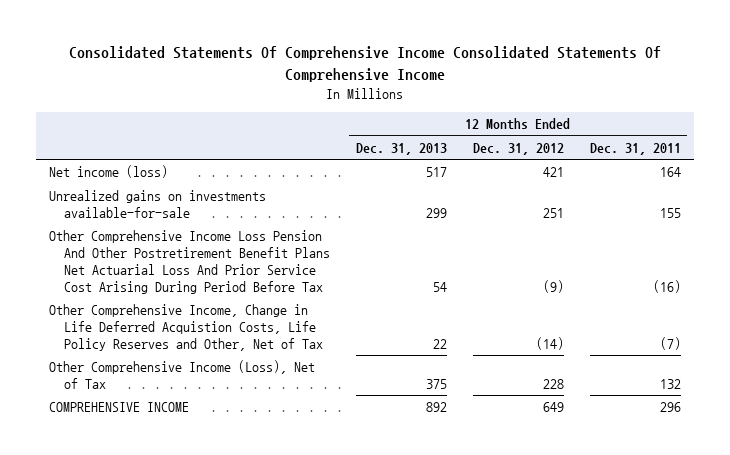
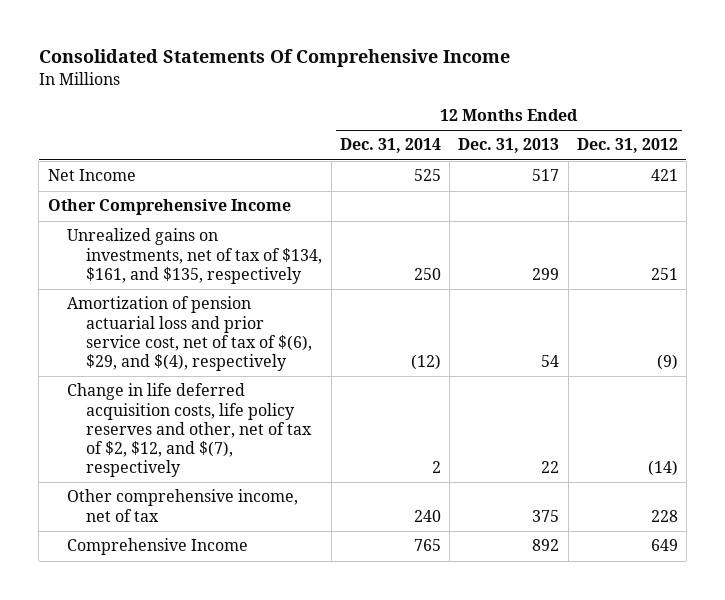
- Consolidated Statements Of Comprehensive Income Consolidated Statements Of Comprehensive Income
+ Consolidated Statements Of Comprehensive Income
- | 12 Months Ended Dec. 31, 2013 | 12 Months Ended Dec. 31, 2012 | 12 Months Ended Dec. 31, 2011
+ | 12 Months Ended Dec. 31, 2014 | 12 Months Ended Dec. 31, 2013 | 12 Months Ended Dec. 31, 2012
- Net income (loss) | 517 | 421 | 164
- Unrealized gains on investments available-for-sale | 299 | 251 | 155
- Other Comprehensive Income Loss Pension And Other Postretirement Benefit Plans Net Actuarial Loss And Prior Service Cost Arising During Period Before Tax | 54 | (9) | (16)
- Other Comprehensive Income, Change in Life Deferred Acquistion Costs, Life Policy Reserves and Other, Net of Tax | 22 | (14) | (7)
- Other Comprehensive Income (Loss), Net of Tax | 375 | 228 | 132
- COMPREHENSIVE INCOME | 892 | 649 | 296
+ Net Income | 525 | 517 | 421
+ Other Comprehensive Income
+ Unrealized gains on investments, net of tax of $134, $161, and $135, respectively | 250 | 299 | 251
+ Amortization of pension actuarial loss and prior service cost, net of tax of $(6), $29, and $(4), respectively | (12) | 54 | (9)
+ Change in life deferred acquisition costs, life policy reserves and other, net of tax of $2, $12, and $(7), respectively | 2 | 22 | (14)
+ Other comprehensive income, net of tax | 240 | 375 | 228
+ Comprehensive Income | 765 | 892 | 649

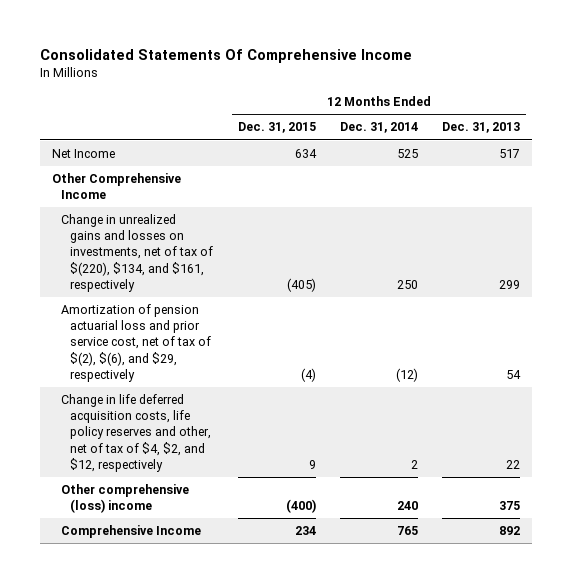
- | 12 Months Ended Dec. 31, 2014 | 12 Months Ended Dec. 31, 2013 | 12 Months Ended Dec. 31, 2012
+ | 12 Months Ended Dec. 31, 2015 | 12 Months Ended Dec. 31, 2014 | 12 Months Ended Dec. 31, 2013
- Unrealized gains on investments, net of tax of $134, $161, and $135, respectively | 250 | 299 | 251
- Amortization of pension actuarial loss and prior service cost, net of tax of $(6), $29, and $(4), respectively | (12) | 54 | (9)
- Change in life deferred acquisition costs, life policy reserves and other, net of tax of $2, $12, and $(7), respectively | 2 | 22 | (14)
- Other comprehensive income, net of tax | 240 | 375 | 228
+ Change in unrealized gains and losses on investments, net of tax of $(220), $134, and $161, respectively | (405) | 250 | 299
+ Amortization of pension actuarial loss and prior service cost, net of tax of $(2), $(6), and $29, respectively | (4) | (12) | 54
+ Change in life deferred acquisition costs, life policy reserves and other, net of tax of $4, $2, and $12, respectively | 9 | 2 | 22
+ Other comprehensive (loss) income | (400) | 240 | 375

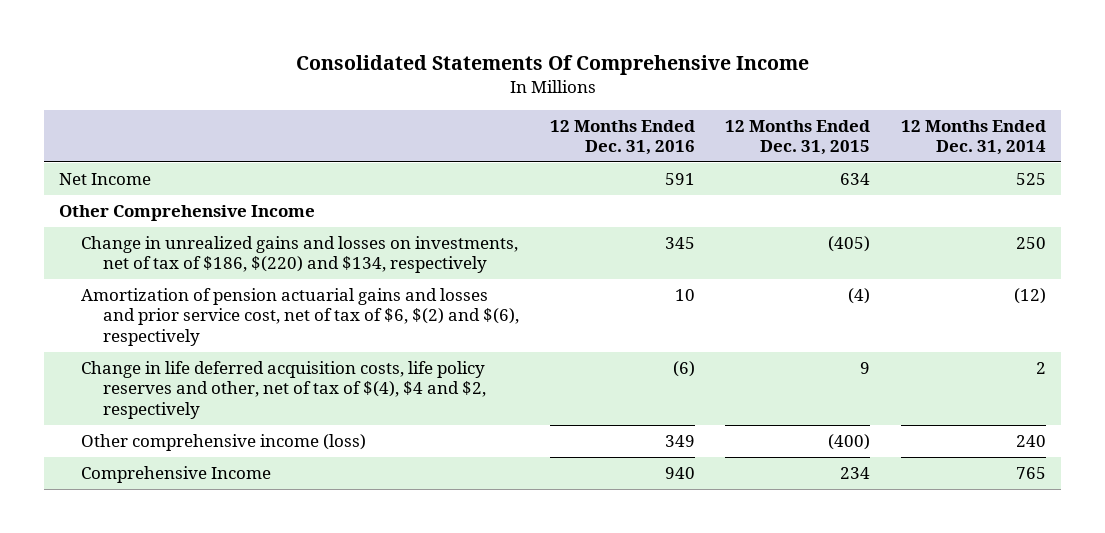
- | 12 Months Ended Dec. 31, 2015 | 12 Months Ended Dec. 31, 2014 | 12 Months Ended Dec. 31, 2013
+ | 12 Months Ended Dec. 31, 2016 | 12 Months Ended Dec. 31, 2015 | 12 Months Ended Dec. 31, 2014
- Change in unrealized gains and losses on investments, net of tax of $(220), $134, and $161, respectively | (405) | 250 | 299
- Amortization of pension actuarial loss and prior service cost, net of tax of $(2), $(6), and $29, respectively | (4) | (12) | 54
- Change in life deferred acquisition costs, life policy reserves and other, net of tax of $4, $2, and $12, respectively | 9 | 2 | 22
- Other comprehensive (loss) income | (400) | 240 | 375
+ Change in unrealized gains and losses on investments, net of tax of $186, $(220) and $134, respectively | 345 | (405) | 250
+ Amortization of pension actuarial gains and losses and prior service cost, net of tax of $6, $(2) and $(6), respectively | 10 | (4) | (12)
+ Change in life deferred acquisition costs, life policy reserves and other, net of tax of $(4), $4 and $2, respectively | (6) | 9 | 2
+ Other comprehensive income (loss) | 349 | (400) | 240

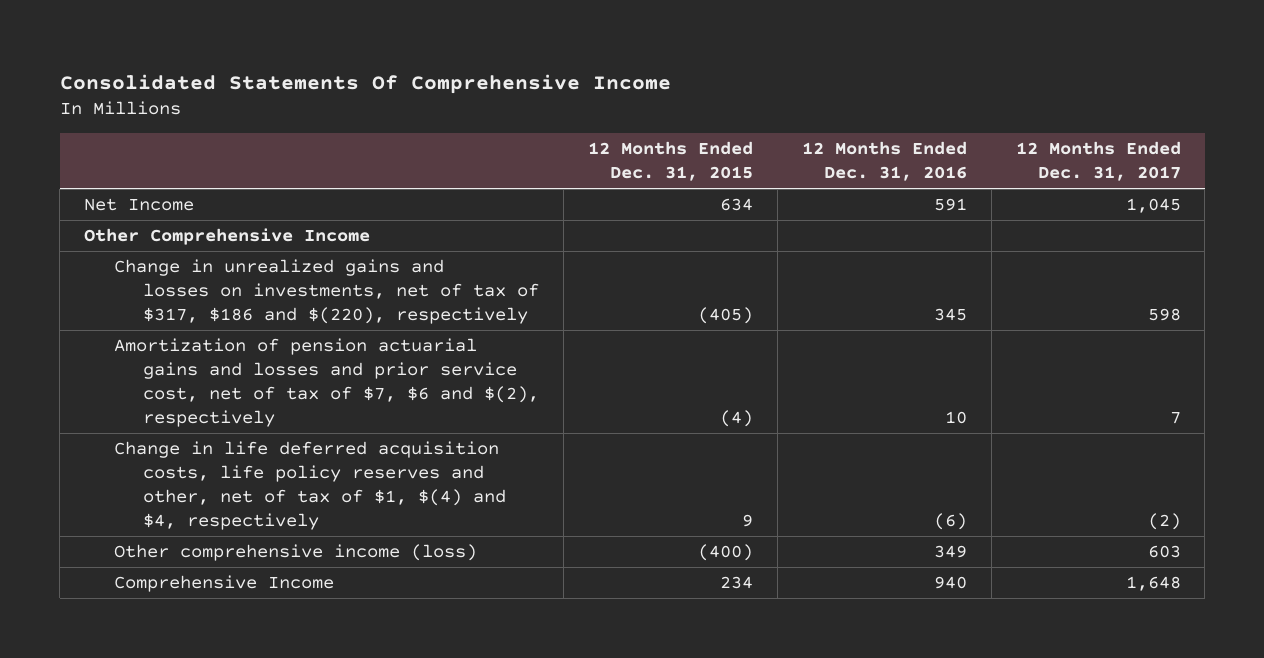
- | 12 Months Ended Dec. 31, 2016 | 12 Months Ended Dec. 31, 2015 | 12 Months Ended Dec. 31, 2014
+ | 12 Months Ended Dec. 31, 2015 | 12 Months Ended Dec. 31, 2016 | 12 Months Ended Dec. 31, 2017
- Change in unrealized gains and losses on investments, net of tax of $186, $(220) and $134, respectively | 345 | (405) | 250
- Amortization of pension actuarial gains and losses and prior service cost, net of tax of $6, $(2) and $(6), respectively | 10 | (4) | (12)
- Change in life deferred acquisition costs, life policy reserves and other, net of tax of $(4), $4 and $2, respectively | (6) | 9 | 2
+ Change in unrealized gains and losses on investments, net of tax of $317, $186 and $(220), respectively | (405) | 345 | 598
+ Amortization of pension actuarial gains and losses and prior service cost, net of tax of $7, $6 and $(2), respectively | (4) | 10 | 7
+ Change in life deferred acquisition costs, life policy reserves and other, net of tax of $1, $(4) and $4, respectively | 9 | (6) | (2)

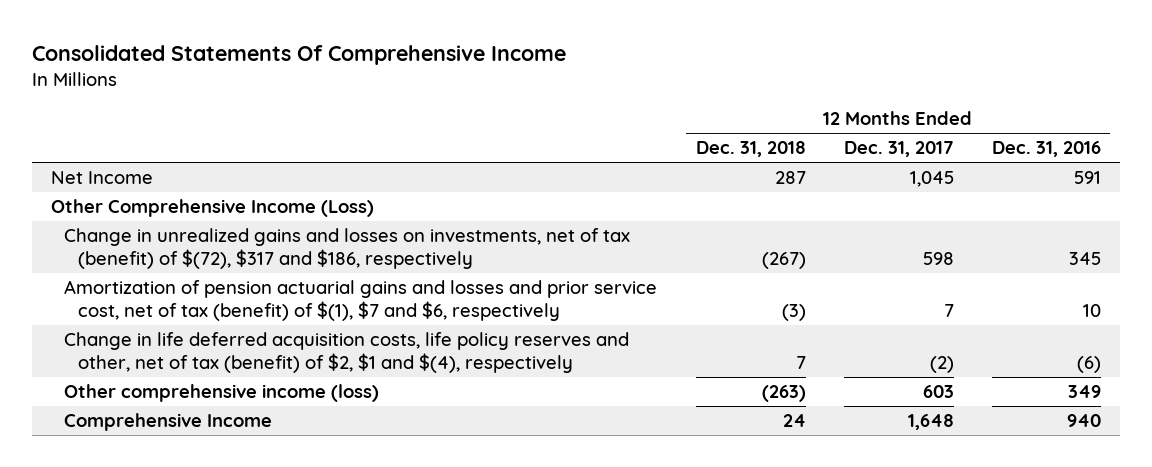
- | 12 Months Ended Dec. 31, 2015 | 12 Months Ended Dec. 31, 2016 | 12 Months Ended Dec. 31, 2017
+ | 12 Months Ended Dec. 31, 2018 | 12 Months Ended Dec. 31, 2017 | 12 Months Ended Dec. 31, 2016
- Other Comprehensive Income
- Change in unrealized gains and losses on investments, net of tax of $317, $186 and $(220), respectively | (405) | 345 | 598
- Amortization of pension actuarial gains and losses and prior service cost, net of tax of $7, $6 and $(2), respectively | (4) | 10 | 7
- Change in life deferred acquisition costs, life policy reserves and other, net of tax of $1, $(4) and $4, respectively | 9 | (6) | (2)
+ Other Comprehensive Income (Loss)
+ Change in unrealized gains and losses on investments, net of tax (benefit) of $(72), $317 and $186, respectively | (267) | 598 | 345
+ Amortization of pension actuarial gains and losses and prior service cost, net of tax (benefit) of $(1), $7 and $6, respectively | (3) | 7 | 10
+ Change in life deferred acquisition costs, life policy reserves and other, net of tax (benefit) of $2, $1 and $(4), respectively | 7 | (2) | (6)

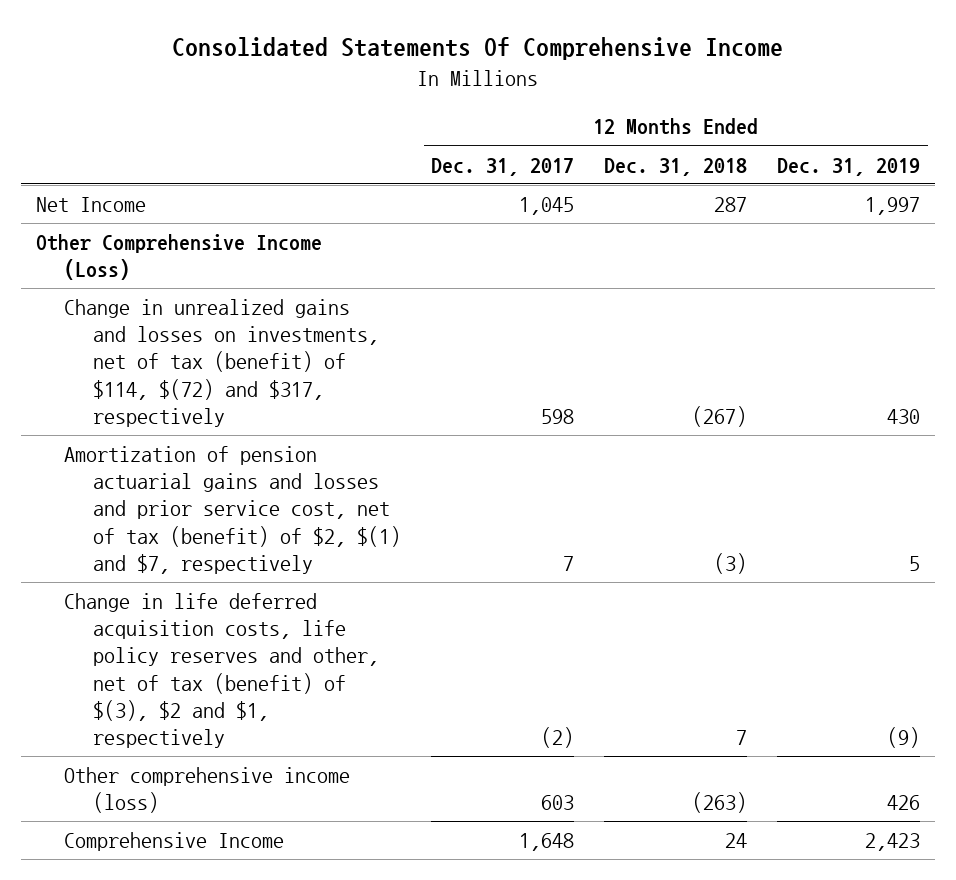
- | 12 Months Ended Dec. 31, 2018 | 12 Months Ended Dec. 31, 2017 | 12 Months Ended Dec. 31, 2016
+ | 12 Months Ended Dec. 31, 2017 | 12 Months Ended Dec. 31, 2018 | 12 Months Ended Dec. 31, 2019
- Change in unrealized gains and losses on investments, net of tax (benefit) of $(72), $317 and $186, respectively | (267) | 598 | 345
- Amortization of pension actuarial gains and losses and prior service cost, net of tax (benefit) of $(1), $7 and $6, respectively | (3) | 7 | 10
- Change in life deferred acquisition costs, life policy reserves and other, net of tax (benefit) of $2, $1 and $(4), respectively | 7 | (2) | (6)
+ Change in unrealized gains and losses on investments, net of tax (benefit) of $114, $(72) and $317, respectively | 598 | (267) | 430
+ Amortization of pension actuarial gains and losses and prior service cost, net of tax (benefit) of $2, $(1) and $7, respectively | 7 | (3) | 5
+ Change in life deferred acquisition costs, life policy reserves and other, net of tax (benefit) of $(3), $2 and $1, respectively | (2) | 7 | (9)

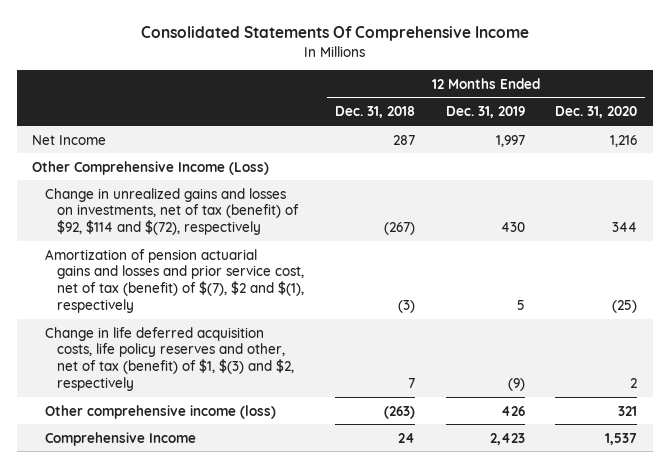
- | 12 Months Ended Dec. 31, 2017 | 12 Months Ended Dec. 31, 2018 | 12 Months Ended Dec. 31, 2019
+ | 12 Months Ended Dec. 31, 2018 | 12 Months Ended Dec. 31, 2019 | 12 Months Ended Dec. 31, 2020
- Change in unrealized gains and losses on investments, net of tax (benefit) of $114, $(72) and $317, respectively | 598 | (267) | 430
- Amortization of pension actuarial gains and losses and prior service cost, net of tax (benefit) of $2, $(1) and $7, respectively | 7 | (3) | 5
- Change in life deferred acquisition costs, life policy reserves and other, net of tax (benefit) of $(3), $2 and $1, respectively | (2) | 7 | (9)
+ Change in unrealized gains and losses on investments, net of tax (benefit) of $92, $114 and $(72), respectively | (267) | 430 | 344
+ Amortization of pension actuarial gains and losses and prior service cost, net of tax (benefit) of $(7), $2 and $(1), respectively | (3) | 5 | (25)
+ Change in life deferred acquisition costs, life policy reserves and other, net of tax (benefit) of $1, $(3) and $2, respectively | 7 | (9) | 2

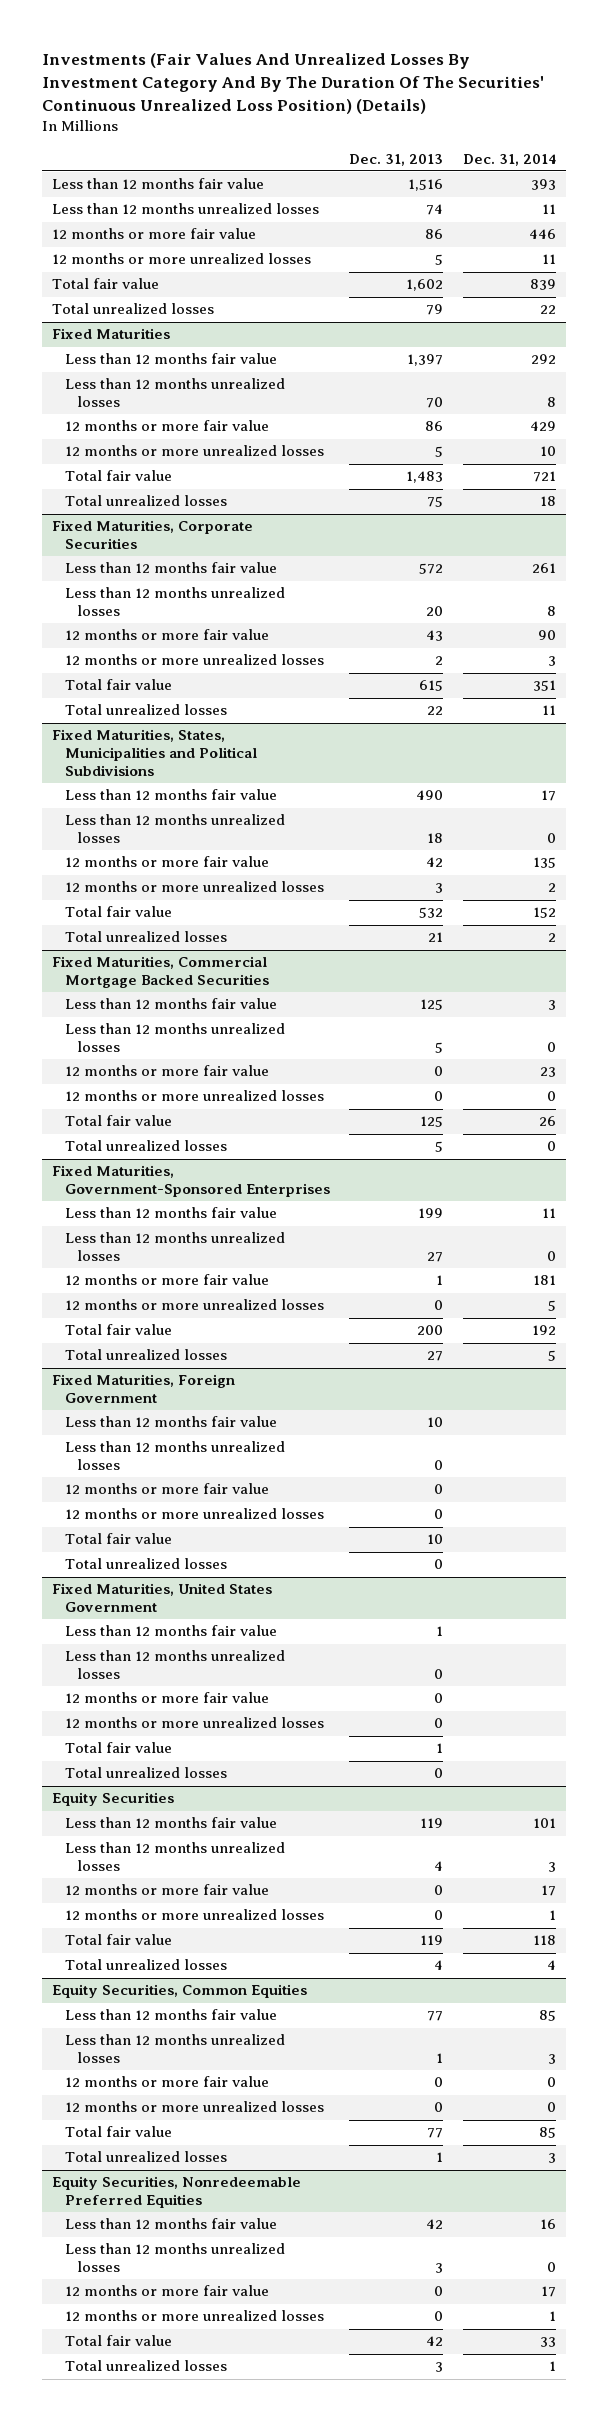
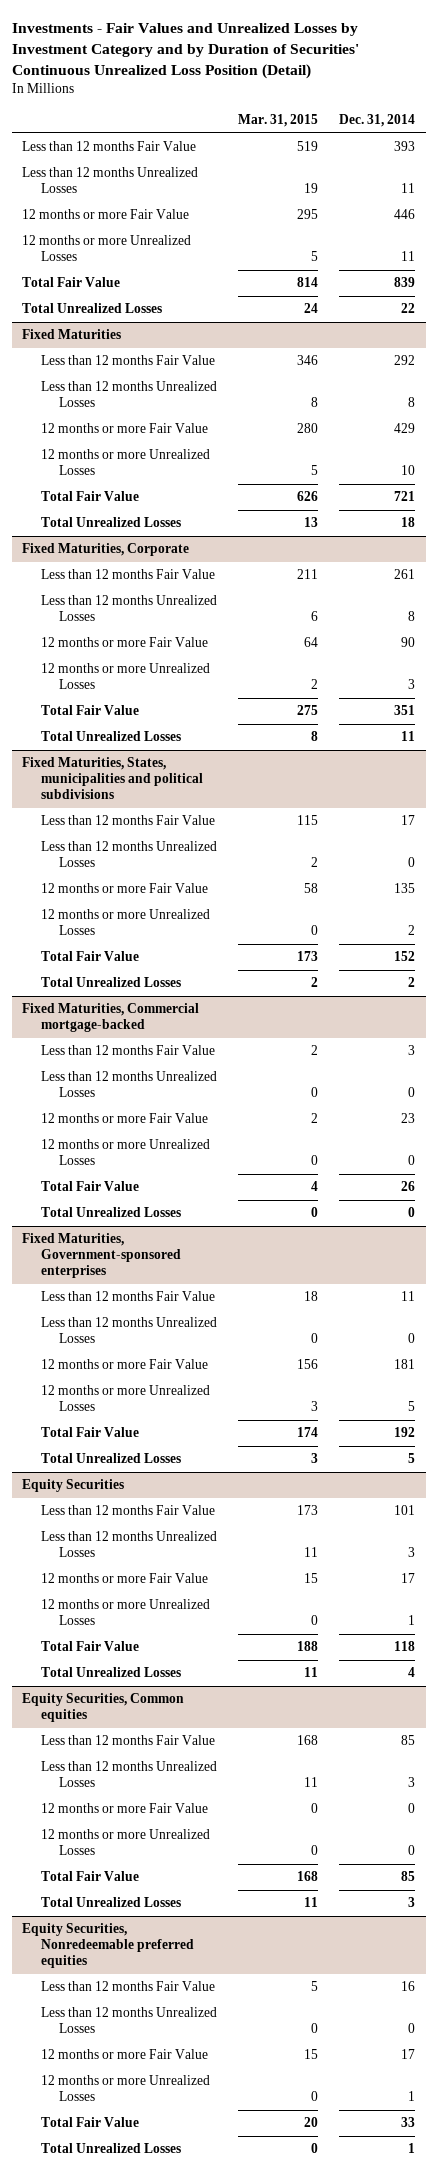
- Investments (Fair Values And Unrealized Losses By Investment Category And By The Duration Of The Securities' Continuous Unrealized Loss Position) (Details)
+ Investments - Fair Values and Unrealized Losses by Investment Category and by Duration of Securities' Continuous Unrealized Loss Position (Detail)
- | Dec. 31, 2013 | Dec. 31, 2014
+ | Mar. 31, 2015 | Dec. 31, 2014
- Less than 12 months fair value | 1,516 | 393
- Less than 12 months unrealized losses | 74 | 11
- 12 months or more fair value | 86 | 446
- 12 months or more unrealized losses | 5 | 11
- Total fair value | 1,602 | 839
- Total unrealized losses | 79 | 22
+ Less than 12 months Fair Value | 519 | 393
+ Less than 12 months Unrealized Losses | 19 | 11
+ 12 months or more Fair Value | 295 | 446
+ 12 months or more Unrealized Losses | 5 | 11
+ Total Fair Value | 814 | 839
+ Total Unrealized Losses | 24 | 22
@ Fixed Maturities
- Less than 12 months fair value | 1,397 | 292
- Less than 12 months unrealized losses | 70 | 8
- 12 months or more fair value | 86 | 429
- 12 months or more unrealized losses | 5 | 10
- Total fair value | 1,483 | 721
- Total unrealized losses | 75 | 18
- Fixed Maturities, Corporate Securities
- Less than 12 months fair value | 572 | 261
- Less than 12 months unrealized losses | 20 | 8
- 12 months or more fair value | 43 | 90
- 12 months or more unrealized losses | 2 | 3
- Total fair value | 615 | 351
- Total unrealized losses | 22 | 11
- Fixed Maturities, States, Municipalities and Political Subdivisions
- Less than 12 months fair value | 490 | 17
- Less than 12 months unrealized losses | 18 | 0
- 12 months or more fair value | 42 | 135
- 12 months or more unrealized losses | 3 | 2
- Total fair value | 532 | 152
- Total unrealized losses | 21 | 2
- Fixed Maturities, Commercial Mortgage Backed Securities
- Less than 12 months fair value | 125 | 3
- Less than 12 months unrealized losses | 5 | 0
- 12 months or more fair value | 0 | 23
- 12 months or more unrealized losses | 0 | 0
- Total fair value | 125 | 26
- Total unrealized losses | 5 | 0
- Fixed Maturities, Government-Sponsored Enterprises
- Less than 12 months fair value | 199 | 11
- Less than 12 months unrealized losses | 27 | 0
- 12 months or more fair value | 1 | 181
- 12 months or more unrealized losses | 0 | 5
- Total fair value | 200 | 192
- Total unrealized losses | 27 | 5
- Fixed Maturities, Foreign Government
- Less than 12 months fair value | 10 |
- Less than 12 months unrealized losses | 0 |
- 12 months or more fair value | 0 |
- 12 months or more unrealized losses | 0 |
- Total fair value | 10 |
- Total unrealized losses | 0 |
- Fixed Maturities, United States Government
- Less than 12 months fair value | 1 |
- Less than 12 months unrealized losses | 0 |
- 12 months or more fair value | 0 |
- 12 months or more unrealized losses | 0 |
- Total fair value | 1 |
- Total unrealized losses | 0 |
@ Fixed Maturities
+ Less than 12 months Fair Value | 346 | 292
+ Less than 12 months Unrealized Losses | 8 | 8
+ 12 months or more Fair Value | 280 | 429
+ 12 months or more Unrealized Losses | 5 | 10
+ Total Fair Value | 626 | 721
+ Total Unrealized Losses | 13 | 18
+ Fixed Maturities, Corporate
+ Less than 12 months Fair Value | 211 | 261
+ Less than 12 months Unrealized Losses | 6 | 8
+ 12 months or more Fair Value | 64 | 90
+ 12 months or more Unrealized Losses | 2 | 3
+ Total Fair Value | 275 | 351
+ Total Unrealized Losses | 8 | 11
+ Fixed Maturities, States, municipalities and political subdivisions
+ Less than 12 months Fair Value | 115 | 17
+ Less than 12 months Unrealized Losses | 2 | 0
+ 12 months or more Fair Value | 58 | 135
+ 12 months or more Unrealized Losses | 0 | 2
+ Total Fair Value | 173 | 152
+ Total Unrealized Losses | 2 | 2
+ Fixed Maturities, Commercial mortgage-backed
+ Less than 12 months Fair Value | 2 | 3
+ Less than 12 months Unrealized Losses | 0 | 0
+ 12 months or more Fair Value | 2 | 23
+ 12 months or more Unrealized Losses | 0 | 0
+ Total Fair Value | 4 | 26
+ Total Unrealized Losses | 0 | 0
+ Fixed Maturities, Government-sponsored enterprises
+ Less than 12 months Fair Value | 18 | 11
+ Less than 12 months Unrealized Losses | 0 | 0
+ 12 months or more Fair Value | 156 | 181
+ 12 months or more Unrealized Losses | 3 | 5
+ Total Fair Value | 174 | 192
+ Total Unrealized Losses | 3 | 5
@ Equity Securities
- Less than 12 months fair value | 119 | 101
- Less than 12 months unrealized losses | 4 | 3
- 12 months or more fair value | 0 | 17
- 12 months or more unrealized losses | 0 | 1
- Total fair value | 119 | 118
- Total unrealized losses | 4 | 4
- Equity Securities, Common Equities
- Less than 12 months fair value | 77 | 85
- Less than 12 months unrealized losses | 1 | 3
- 12 months or more fair value | 0 | 0
- 12 months or more unrealized losses | 0 | 0
- Total fair value | 77 | 85
- Total unrealized losses | 1 | 3
- Equity Securities, Nonredeemable Preferred Equities
- Less than 12 months fair value | 42 | 16
- Less than 12 months unrealized losses | 3 | 0
- 12 months or more fair value | 0 | 17
- 12 months or more unrealized losses | 0 | 1
- Total fair value | 42 | 33
- Total unrealized losses | 3 | 1
@ Equity Securities
+ Less than 12 months Fair Value | 173 | 101
+ Less than 12 months Unrealized Losses | 11 | 3
+ 12 months or more Fair Value | 15 | 17
+ 12 months or more Unrealized Losses | 0 | 1
+ Total Fair Value | 188 | 118
+ Total Unrealized Losses | 11 | 4
+ Equity Securities, Common equities
+ Less than 12 months Fair Value | 168 | 85
+ Less than 12 months Unrealized Losses | 11 | 3
+ 12 months or more Fair Value | 0 | 0
+ 12 months or more Unrealized Losses | 0 | 0
+ Total Fair Value | 168 | 85
+ Total Unrealized Losses | 11 | 3
+ Equity Securities, Nonredeemable preferred equities
+ Less than 12 months Fair Value | 5 | 16
+ Less than 12 months Unrealized Losses | 0 | 0
+ 12 months or more Fair Value | 15 | 17
+ 12 months or more Unrealized Losses | 0 | 1
+ Total Fair Value | 20 | 33
+ Total Unrealized Losses | 0 | 1

